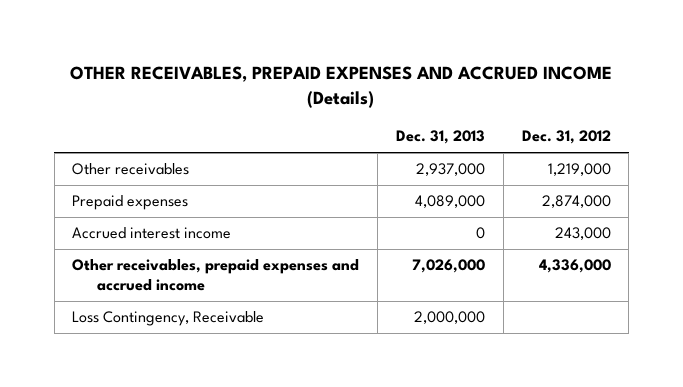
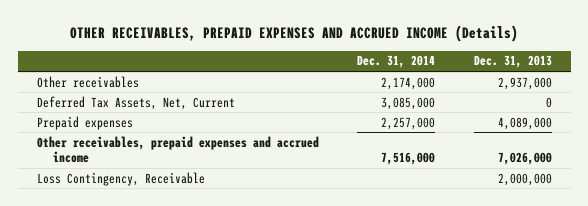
- | Dec. 31, 2013 | Dec. 31, 2012
+ | Dec. 31, 2014 | Dec. 31, 2013
+ Deferred Tax Assets, Net, Current | 3,085,000 | 0
- Accrued interest income | 0 | 243,000

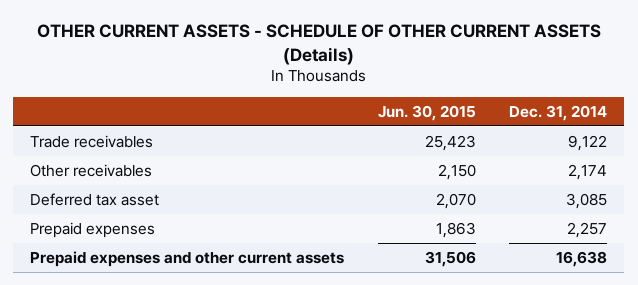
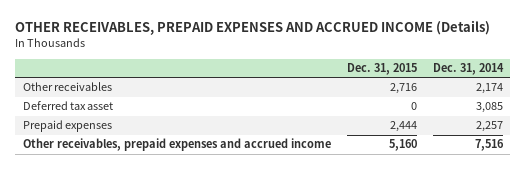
- OTHER CURRENT ASSETS - SCHEDULE OF OTHER CURRENT ASSETS (Details)
+ OTHER RECEIVABLES, PREPAID EXPENSES AND ACCRUED INCOME (Details)
- | Jun. 30, 2015 | Dec. 31, 2014
+ | Dec. 31, 2015 | Dec. 31, 2014
- Trade receivables | 25,423 | 9,122
- Prepaid expenses and other current assets | 31,506 | 16,638
+ Other receivables, prepaid expenses and accrued income | 5,160 | 7,516

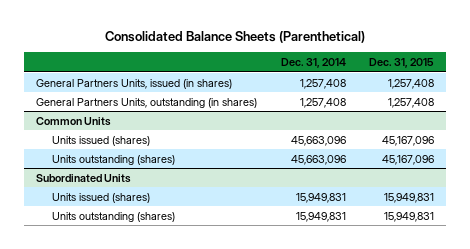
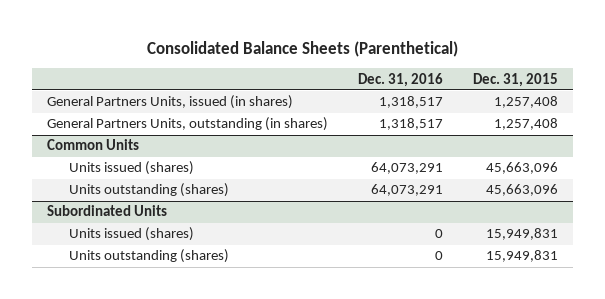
- | Dec. 31, 2014 | Dec. 31, 2015
+ | Dec. 31, 2016 | Dec. 31, 2015
@ Common Units
- Units issued (shares) | 45,663,096 | 45,167,096
- Units outstanding (shares) | 45,663,096 | 45,167,096
+ Units issued (shares) | 64,073,291 | 45,663,096
+ Units outstanding (shares) | 64,073,291 | 45,663,096

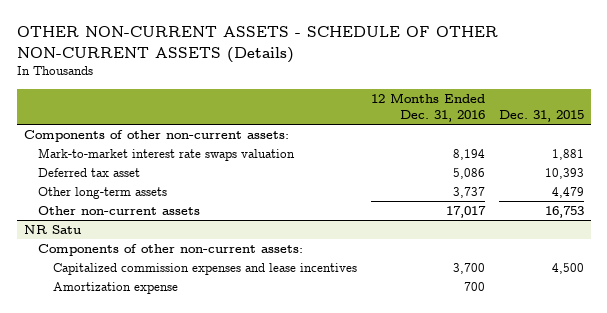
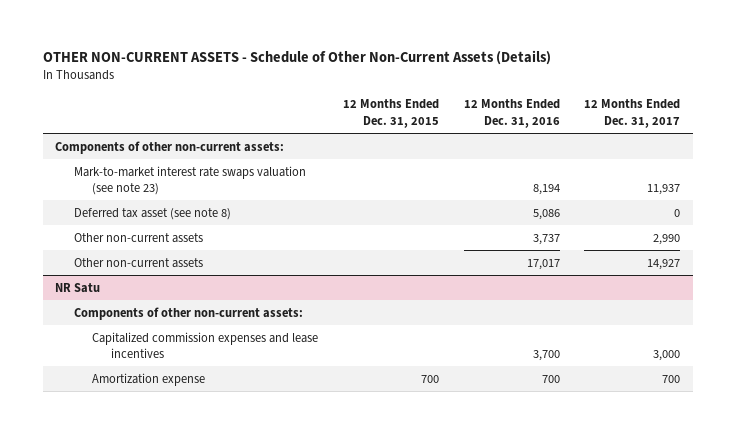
- OTHER NON-CURRENT ASSETS - SCHEDULE OF OTHER NON-CURRENT ASSETS (Details)
+ OTHER NON-CURRENT ASSETS - Schedule of Other Non-Current Assets (Details)
- | 12 Months Ended Dec. 31, 2016 | Dec. 31, 2015
+ | 12 Months Ended Dec. 31, 2015 | 12 Months Ended Dec. 31, 2016 | 12 Months Ended Dec. 31, 2017
- Mark-to-market interest rate swaps valuation | 8,194 | 1,881
- Deferred tax asset | 5,086 | 10,393
- Other long-term assets | 3,737 | 4,479
+ Mark-to-market interest rate swaps valuation (see note 23) | | 8,194 | 11,937
+ Deferred tax asset (see note 8) | | 5,086 | 0
+ Other non-current assets | | 3,737 | 2,990

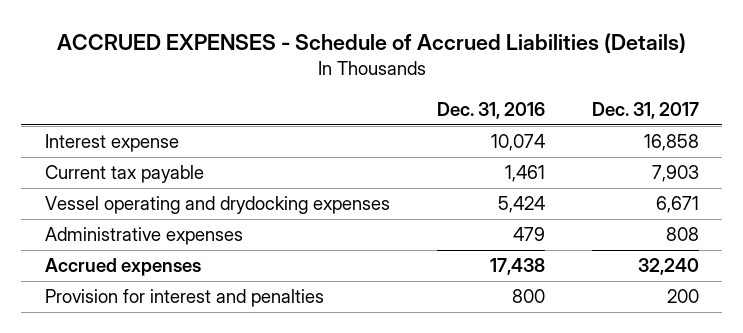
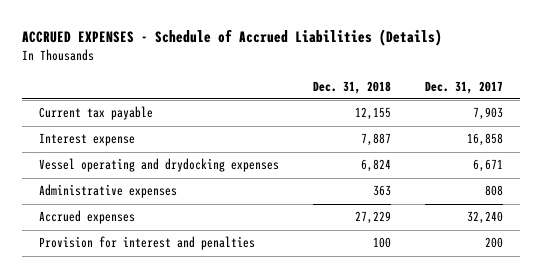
- | Dec. 31, 2016 | Dec. 31, 2017
+ | Dec. 31, 2018 | Dec. 31, 2017
moved down: Interest expense | 7,887 | 16,858

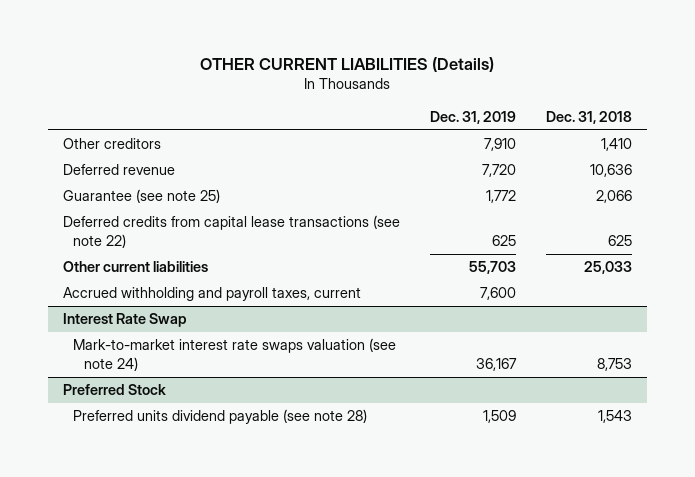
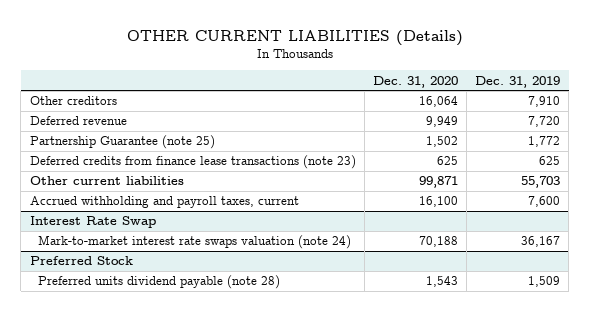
- | Dec. 31, 2019 | Dec. 31, 2018
+ | Dec. 31, 2020 | Dec. 31, 2019
- Guarantee (see note 25) | 1,772 | 2,066
- Deferred credits from capital lease transactions (see note 22) | 625 | 625
+ Partnership Guarantee (note 25) | 1,502 | 1,772
+ Deferred credits from finance lease transactions (note 23) | 625 | 625
@ Interest Rate Swap
- Mark-to-market interest rate swaps valuation (see note 24) | 36,167 | 8,753
+ Mark-to-market interest rate swaps valuation (note 24) | 70,188 | 36,167
@ Preferred Stock
- Preferred units dividend payable (see note 28) | 1,509 | 1,543
+ Preferred units dividend payable (note 28) | 1,543 | 1,509

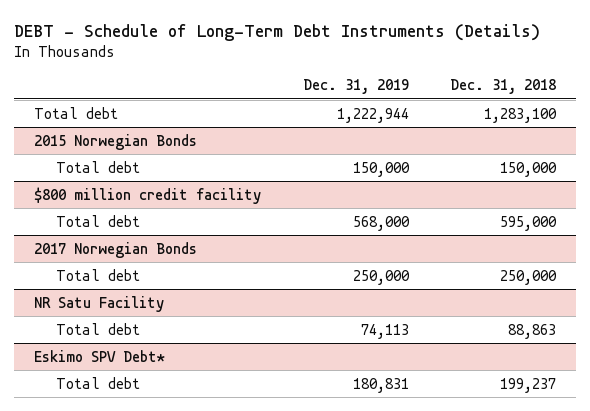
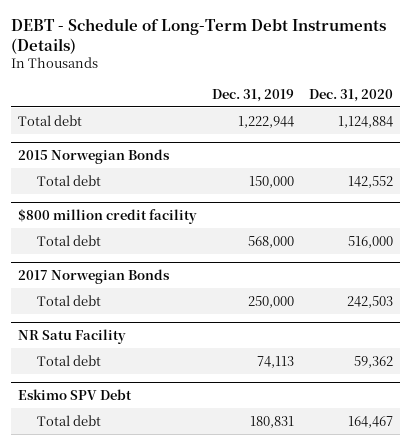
- | Dec. 31, 2019 | Dec. 31, 2018
+ | Dec. 31, 2019 | Dec. 31, 2020
- Eskimo SPV Debt*
+ Eskimo SPV Debt

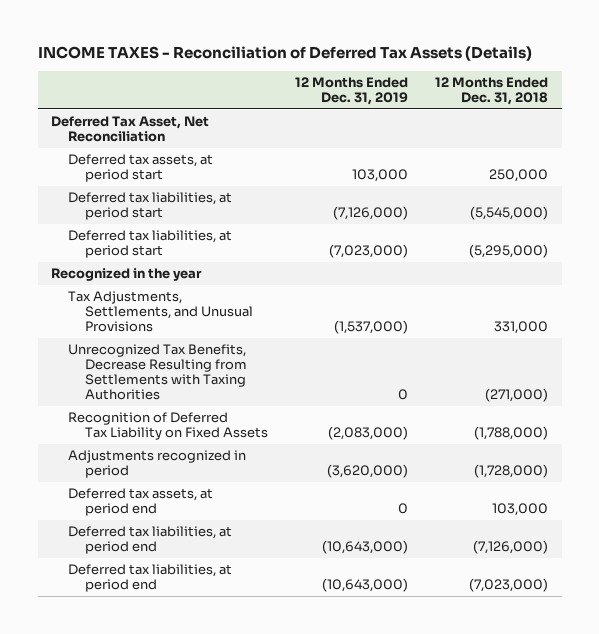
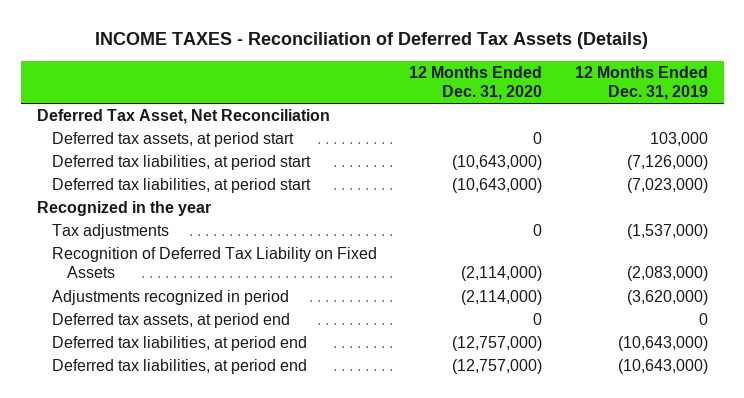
- | 12 Months Ended Dec. 31, 2019 | 12 Months Ended Dec. 31, 2018
+ | 12 Months Ended Dec. 31, 2020 | 12 Months Ended Dec. 31, 2019
- Tax Adjustments, Settlements, and Unusual Provisions | (1,537,000) | 331,000
- Unrecognized Tax Benefits, Decrease Resulting from Settlements with Taxing Authorities | 0 | (271,000)
+ Tax adjustments | 0 | (1,537,000)

